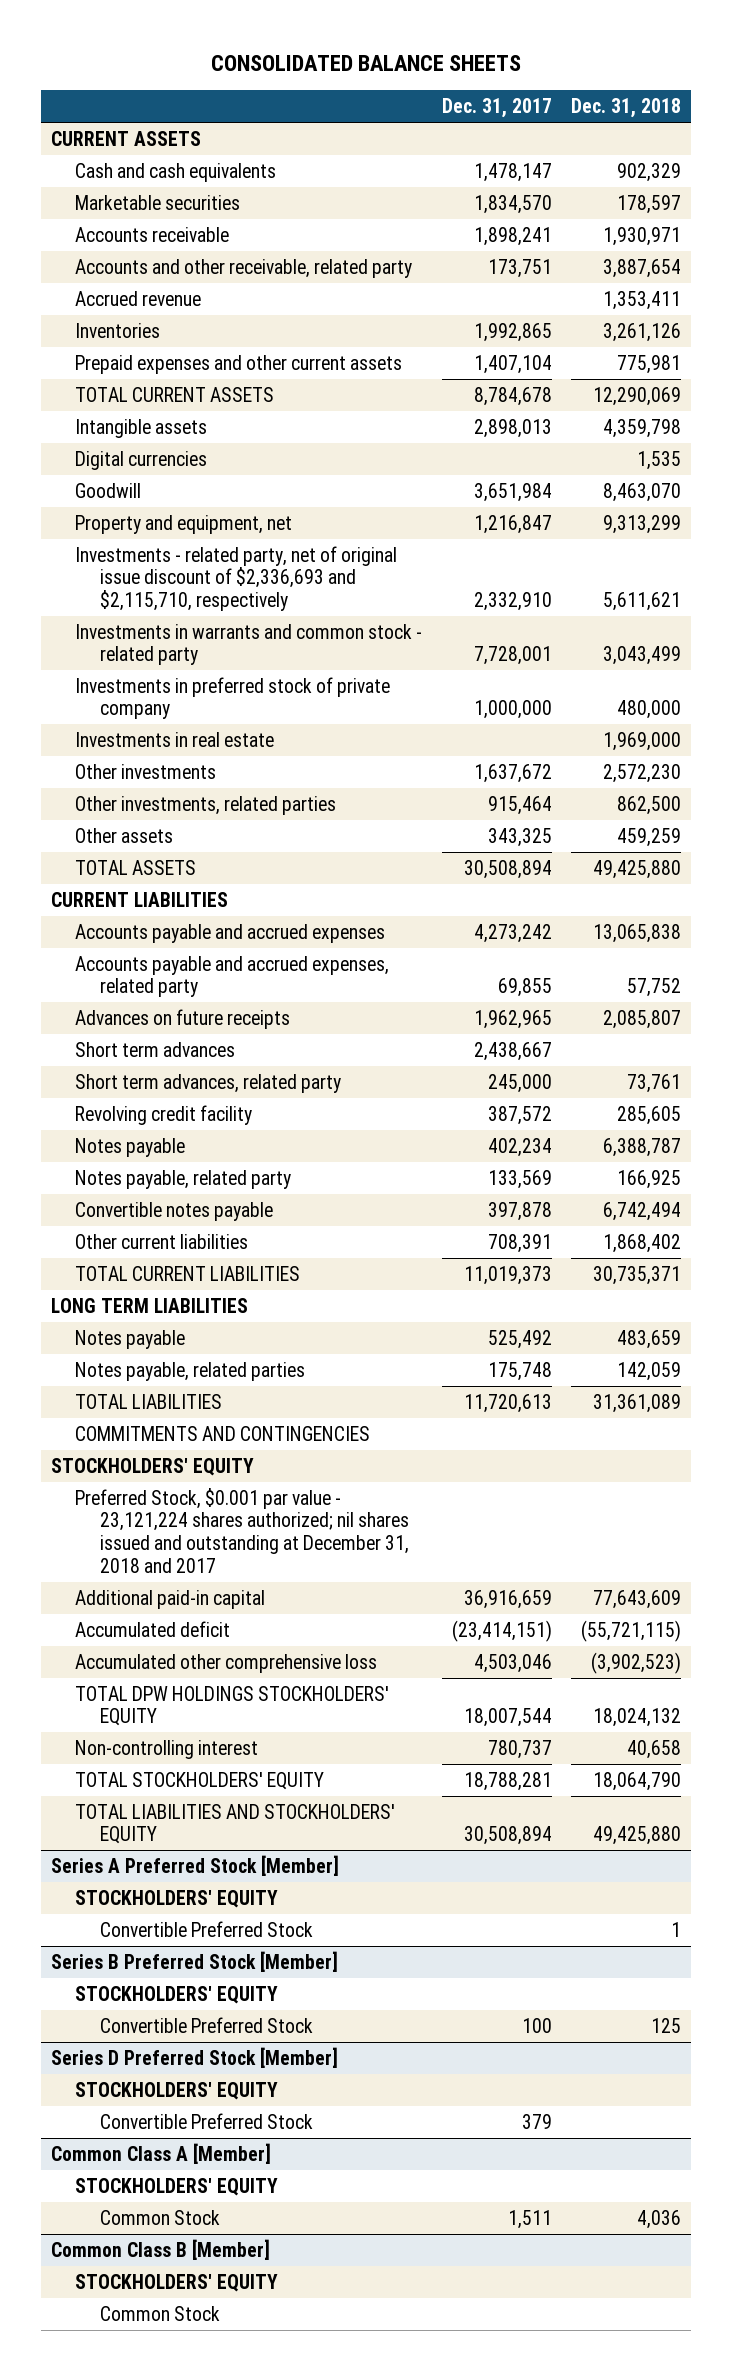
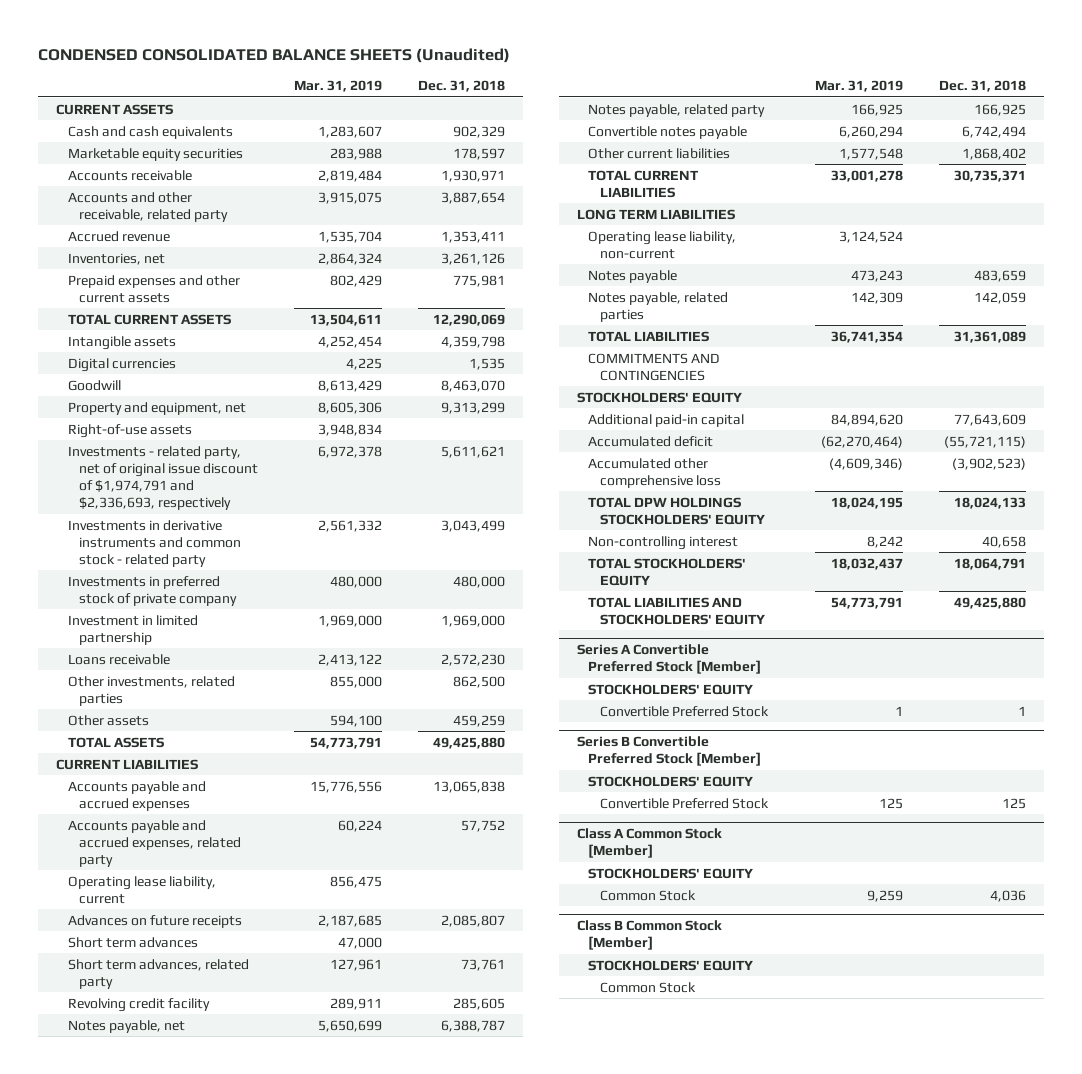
- CONSOLIDATED BALANCE SHEETS
+ CONDENSED CONSOLIDATED BALANCE SHEETS (Unaudited)
- | Dec. 31, 2017 | Dec. 31, 2018
+ | Mar. 31, 2019 | Dec. 31, 2018
- Marketable securities | 1,834,570 | 178,597
+ Marketable equity securities | 283,988 | 178,597
- Inventories | 1,992,865 | 3,261,126
+ Inventories, net | 2,864,324 | 3,261,126
- Investments - related party, net of original issue discount of $2,336,693 and $2,115,710, respectively | 2,332,910 | 5,611,621
- Investments in warrants and common stock - related party | 7,728,001 | 3,043,499
+ Right-of-use assets | 3,948,834 |
+ Investments - related party, net of original issue discount of $1,974,791 and $2,336,693, respectively | 6,972,378 | 5,611,621
+ Investments in derivative instruments and common stock - related party | 2,561,332 | 3,043,499
- Investments in real estate | | 1,969,000
- Other investments | 1,637,672 | 2,572,230
+ Investment in limited partnership | 1,969,000 | 1,969,000
+ Loans receivable | 2,413,122 | 2,572,230
+ Operating lease liability, current | 856,475 |
- Notes payable | 402,234 | 6,388,787
+ Notes payable, net | 5,650,699 | 6,388,787
+ Operating lease liability, non-current | 3,124,524 |
- Preferred Stock, $0.001 par value - 23,121,224 shares authorized; nil shares issued and outstanding at December 31, 2018 and 2017
- TOTAL DPW HOLDINGS STOCKHOLDERS' EQUITY | 18,007,544 | 18,024,132
+ TOTAL DPW HOLDINGS STOCKHOLDERS' EQUITY | 18,024,195 | 18,024,133
- TOTAL STOCKHOLDERS' EQUITY | 18,788,281 | 18,064,790
+ TOTAL STOCKHOLDERS' EQUITY | 18,032,437 | 18,064,791
- Series A Preferred Stock [Member]
+ Series A Convertible Preferred Stock [Member]
- Series B Preferred Stock [Member]
+ Series B Convertible Preferred Stock [Member]
- Series D Preferred Stock [Member]
- STOCKHOLDERS' EQUITY
- Convertible Preferred Stock | 379 |
- Common Class A [Member]
+ Class A Common Stock [Member]
- Common Class B [Member]
+ Class B Common Stock [Member]

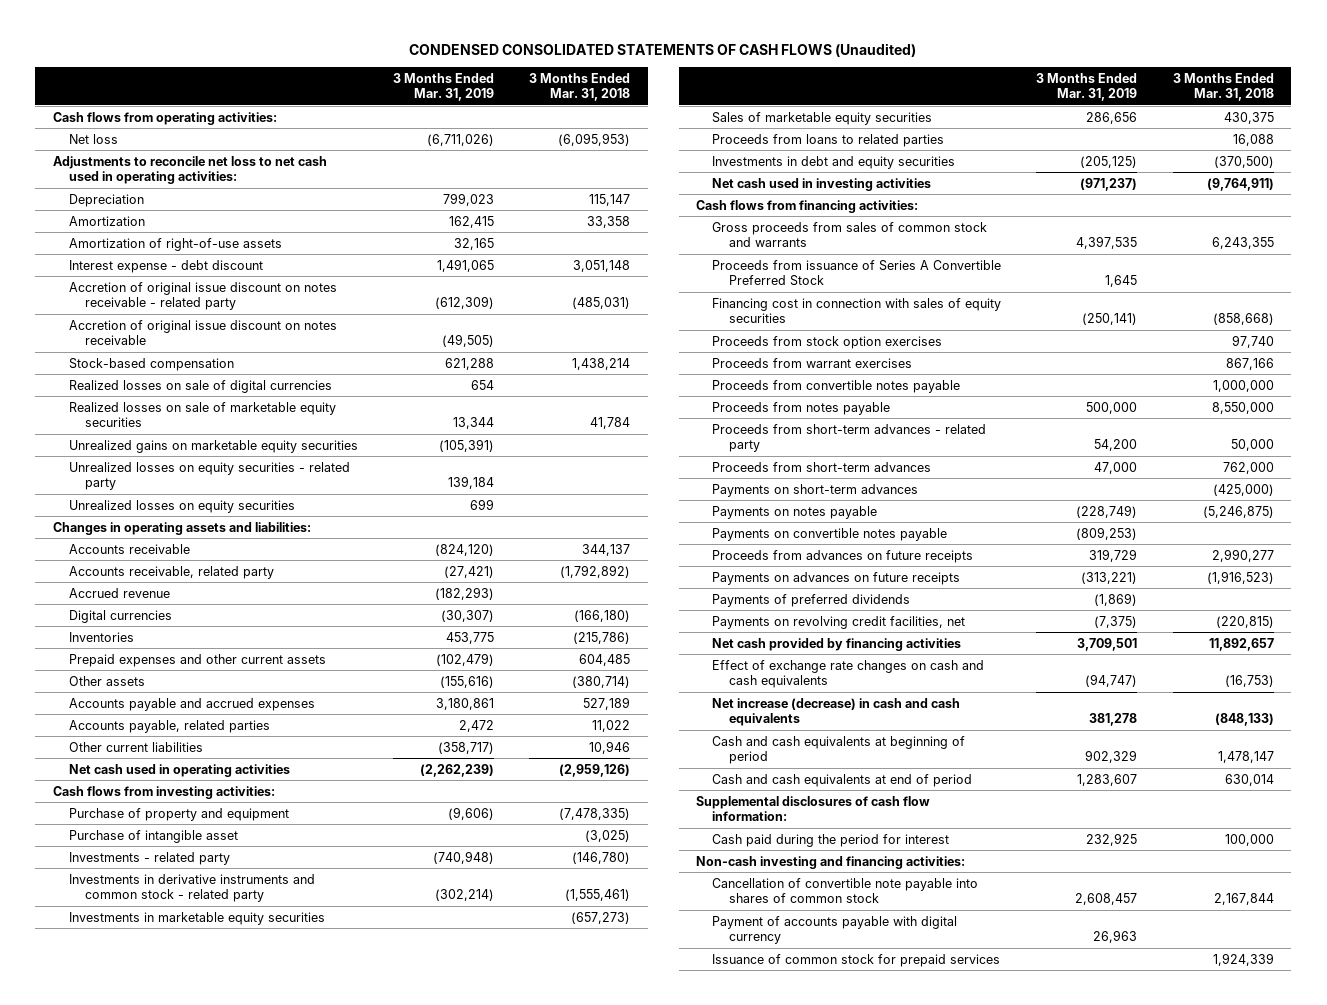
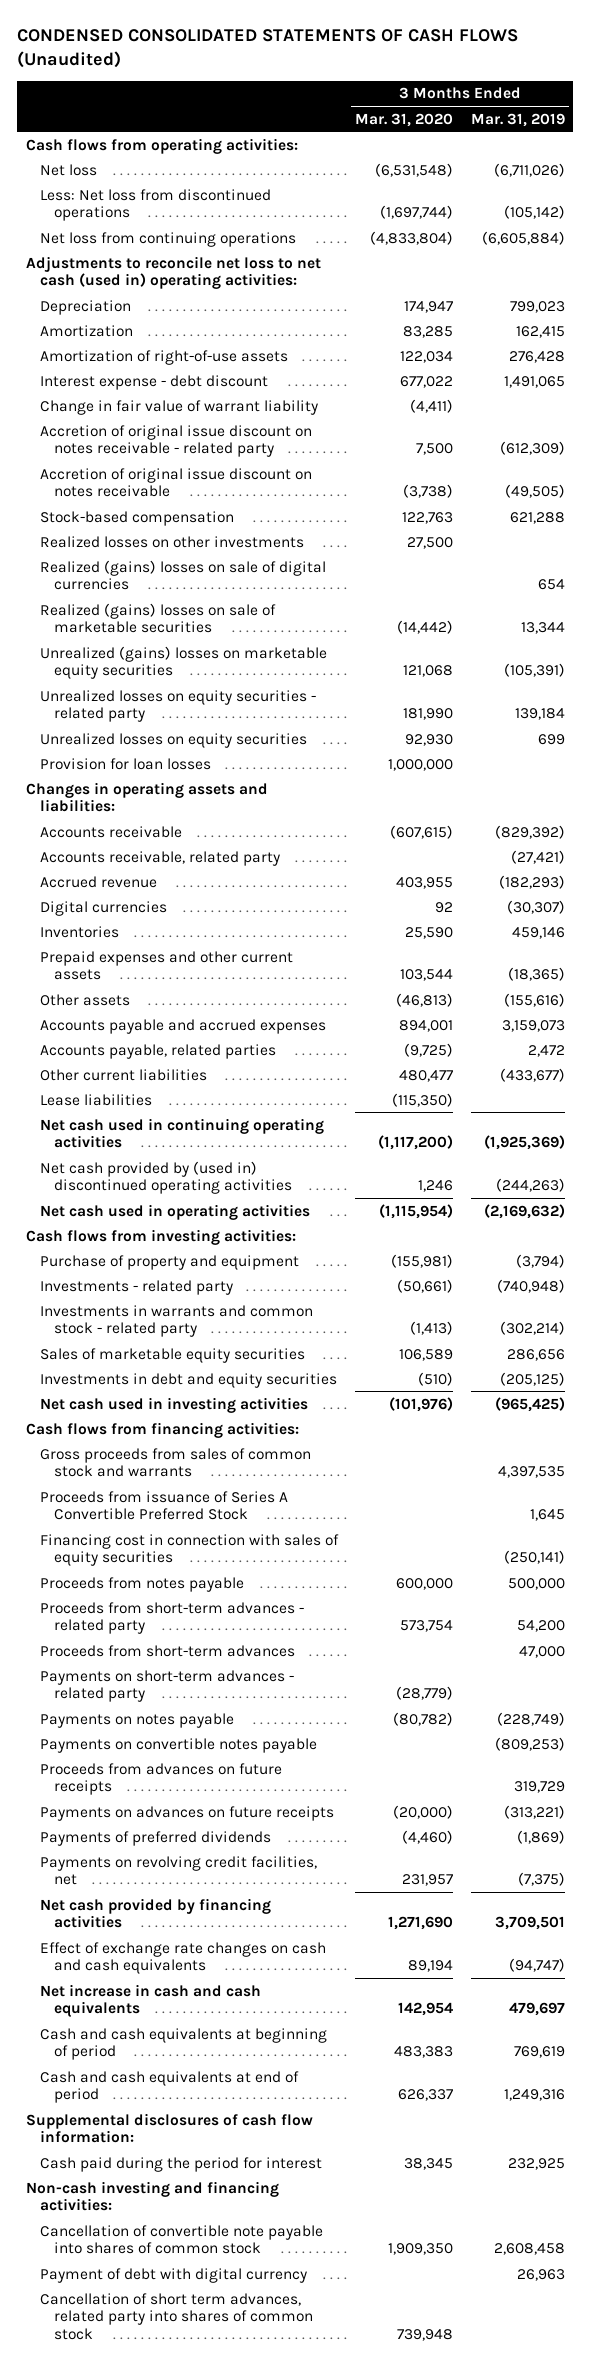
- | 3 Months Ended Mar. 31, 2019 | 3 Months Ended Mar. 31, 2018
+ | 3 Months Ended Mar. 31, 2020 | 3 Months Ended Mar. 31, 2019
- Adjustments to reconcile net loss to net cash used in operating activities:
+ Less: Net loss from discontinued operations | (1,697,744) | (105,142)
+ Net loss from continuing operations | (4,833,804) | (6,605,884)
+ Adjustments to reconcile net loss to net cash (used in) operating activities:
- Amortization of right-of-use assets | 32,165 |
+ Amortization of right-of-use assets | 122,034 | 276,428
+ Change in fair value of warrant liability | (4,411) |
- Realized losses on sale of digital currencies | 654 |
- Realized losses on sale of marketable equity securities | 13,344 | 41,784
- Unrealized gains on marketable equity securities | (105,391) |
+ Realized losses on other investments | 27,500 |
+ Realized (gains) losses on sale of digital currencies | | 654
+ Realized (gains) losses on sale of marketable securities | (14,442) | 13,344
+ Unrealized (gains) losses on marketable equity securities | 121,068 | (105,391)
+ Provision for loan losses | 1,000,000 |
- Accounts receivable | (824,120) | 344,137
+ Accounts receivable | (607,615) | (829,392)
- Inventories | 453,775 | (215,786)
- Prepaid expenses and other current assets | (102,479) | 604,485
+ Inventories | 25,590 | 459,146
+ Prepaid expenses and other current assets | 103,544 | (18,365)
- Accounts payable and accrued expenses | 3,180,861 | 527,189
+ Accounts payable and accrued expenses | 894,001 | 3,159,073
- Other current liabilities | (358,717) | 10,946
- Net cash used in operating activities | (2,262,239) | (2,959,126)
+ Other current liabilities | 480,477 | (433,677)
+ Lease liabilities | (115,350) |
+ Net cash used in continuing operating activities | (1,117,200) | (1,925,369)
+ Net cash provided by (used in) discontinued operating activities | 1,246 | (244,263)
+ Net cash used in operating activities | (1,115,954) | (2,169,632)
- Purchase of property and equipment | (9,606) | (7,478,335)
- Purchase of intangible asset | | (3,025)
+ Purchase of property and equipment | (155,981) | (3,794)
- Investments in derivative instruments and common stock - related party | (302,214) | (1,555,461)
- Investments in marketable equity securities | | (657,273)
+ Investments in warrants and common stock - related party | (1,413) | (302,214)
- Proceeds from loans to related parties | | 16,088
- Net cash used in investing activities | (971,237) | (9,764,911)
+ Net cash used in investing activities | (101,976) | (965,425)
- Proceeds from stock option exercises | | 97,740
- Proceeds from warrant exercises | | 867,166
- Proceeds from convertible notes payable | | 1,000,000
- Payments on short-term advances | | (425,000)
+ Payments on short-term advances - related party | (28,779) |
- Net increase (decrease) in cash and cash equivalents | 381,278 | (848,133)
- Cash and cash equivalents at beginning of period | 902,329 | 1,478,147
- Cash and cash equivalents at end of period | 1,283,607 | 630,014
+ Net increase in cash and cash equivalents | 142,954 | 479,697
+ Cash and cash equivalents at beginning of period | 483,383 | 769,619
+ Cash and cash equivalents at end of period | 626,337 | 1,249,316
- Cancellation of convertible note payable into shares of common stock | 2,608,457 | 2,167,844
- Payment of accounts payable with digital currency | 26,963 |
- Issuance of common stock for prepaid services | | 1,924,339
+ Cancellation of convertible note payable into shares of common stock | 1,909,350 | 2,608,458
+ Payment of debt with digital currency | | 26,963
+ Cancellation of short term advances, related party into shares of common stock | 739,948 |

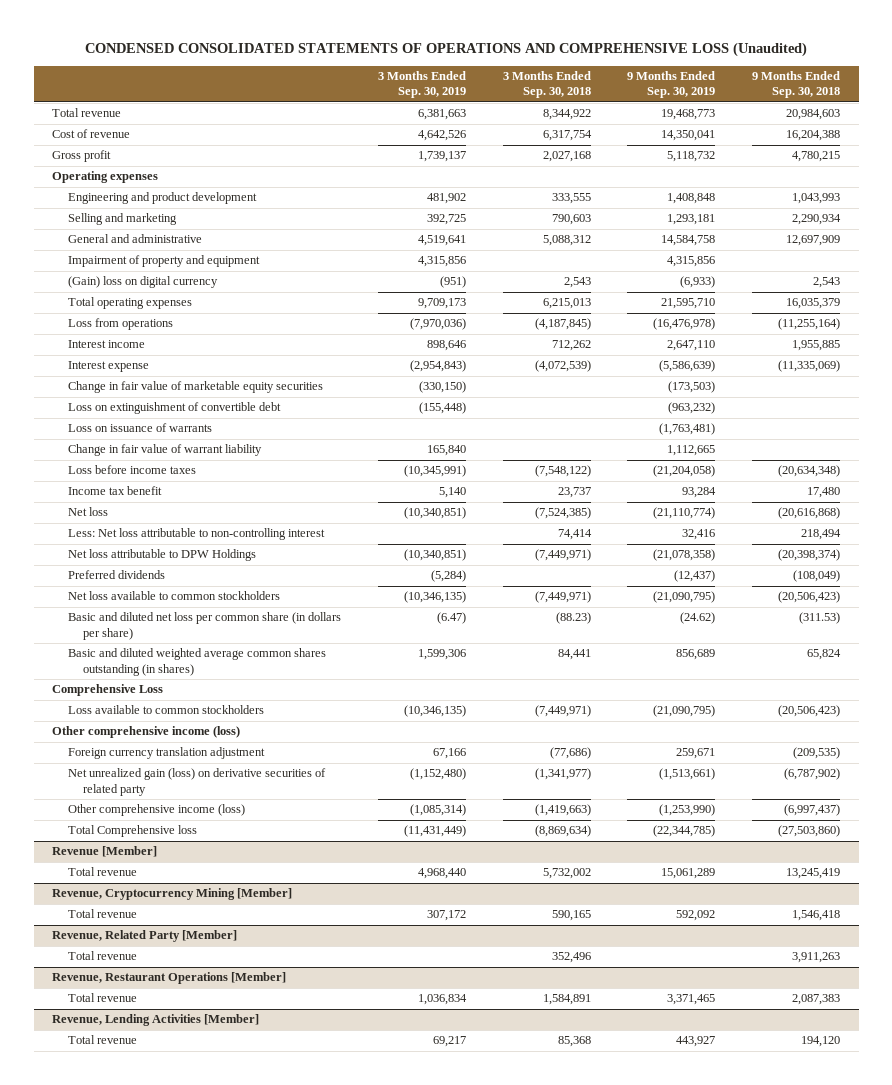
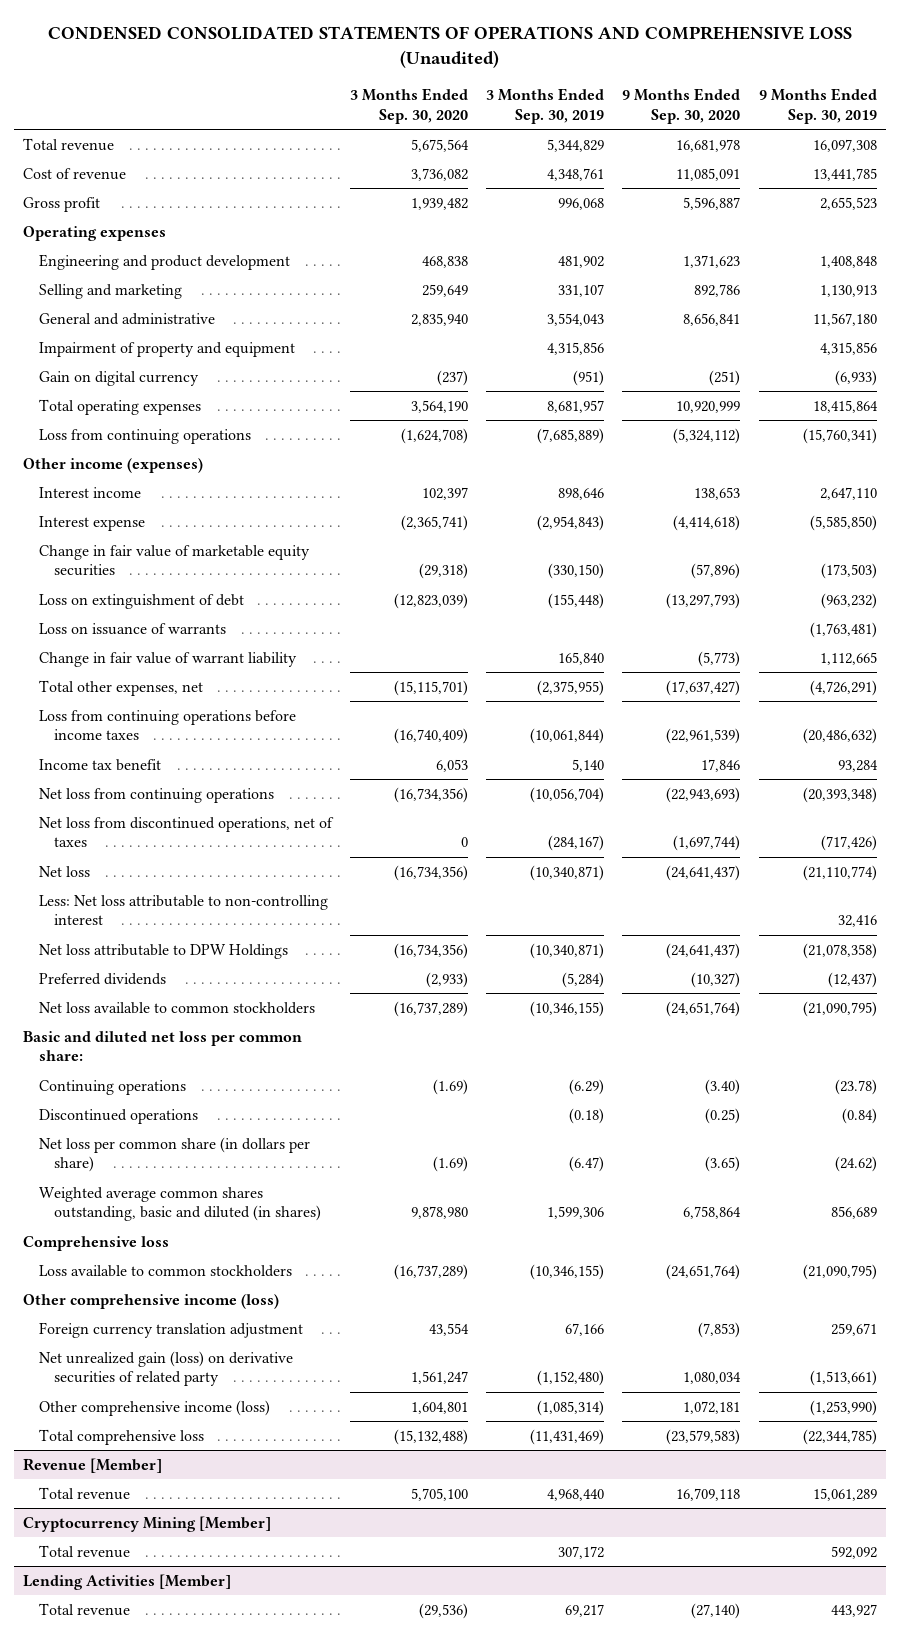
- | 3 Months Ended Sep. 30, 2019 | 3 Months Ended Sep. 30, 2018 | 9 Months Ended Sep. 30, 2019 | 9 Months Ended Sep. 30, 2018
+ | 3 Months Ended Sep. 30, 2020 | 3 Months Ended Sep. 30, 2019 | 9 Months Ended Sep. 30, 2020 | 9 Months Ended Sep. 30, 2019
- Total revenue | 6,381,663 | 8,344,922 | 19,468,773 | 20,984,603
- Cost of revenue | 4,642,526 | 6,317,754 | 14,350,041 | 16,204,388
- Gross profit | 1,739,137 | 2,027,168 | 5,118,732 | 4,780,215
+ Total revenue | 5,675,564 | 5,344,829 | 16,681,978 | 16,097,308
+ Cost of revenue | 3,736,082 | 4,348,761 | 11,085,091 | 13,441,785
+ Gross profit | 1,939,482 | 996,068 | 5,596,887 | 2,655,523
- Selling and marketing | 392,725 | 790,603 | 1,293,181 | 2,290,934
- General and administrative | 4,519,641 | 5,088,312 | 14,584,758 | 12,697,909
+ Selling and marketing | 259,649 | 331,107 | 892,786 | 1,130,913
+ General and administrative | 2,835,940 | 3,554,043 | 8,656,841 | 11,567,180
- (Gain) loss on digital currency | (951) | 2,543 | (6,933) | 2,543
- Total operating expenses | 9,709,173 | 6,215,013 | 21,595,710 | 16,035,379
- Loss from operations | (7,970,036) | (4,187,845) | (16,476,978) | (11,255,164)
+ Gain on digital currency | (237) | (951) | (251) | (6,933)
+ Total operating expenses | 3,564,190 | 8,681,957 | 10,920,999 | 18,415,864
+ Loss from continuing operations | (1,624,708) | (7,685,889) | (5,324,112) | (15,760,341)
+ Other income (expenses)
- Interest expense | (2,954,843) | (4,072,539) | (5,586,639) | (11,335,069)
+ Interest expense | (2,365,741) | (2,954,843) | (4,414,618) | (5,585,850)
- Loss on extinguishment of convertible debt | (155,448) | | (963,232) |
+ Loss on extinguishment of debt | (12,823,039) | (155,448) | (13,297,793) | (963,232)
- Loss before income taxes | (10,345,991) | (7,548,122) | (21,204,058) | (20,634,348)
+ Total other expenses, net | (15,115,701) | (2,375,955) | (17,637,427) | (4,726,291)
+ Loss from continuing operations before income taxes | (16,740,409) | (10,061,844) | (22,961,539) | (20,486,632)
- Net loss | (10,340,851) | (7,524,385) | (21,110,774) | (20,616,868)
+ Net loss from continuing operations | (16,734,356) | (10,056,704) | (22,943,693) | (20,393,348)
+ Net loss from discontinued operations, net of taxes | 0 | (284,167) | (1,697,744) | (717,426)
+ Net loss | (16,734,356) | (10,340,871) | (24,641,437) | (21,110,774)
- Net loss attributable to DPW Holdings | (10,340,851) | (7,449,971) | (21,078,358) | (20,398,374)
+ Net loss attributable to DPW Holdings | (16,734,356) | (10,340,871) | (24,641,437) | (21,078,358)
- Net loss available to common stockholders | (10,346,135) | (7,449,971) | (21,090,795) | (20,506,423)
- Basic and diluted net loss per common share (in dollars per share) | (6.47) | (88.23) | (24.62) | (311.53)
- Basic and diluted weighted average common shares outstanding (in shares) | 1,599,306 | 84,441 | 856,689 | 65,824
- Comprehensive Loss
- Loss available to common stockholders | (10,346,135) | (7,449,971) | (21,090,795) | (20,506,423)
+ Net loss available to common stockholders | (16,737,289) | (10,346,155) | (24,651,764) | (21,090,795)
+ Basic and diluted net loss per common share:
+ Continuing operations | (1.69) | (6.29) | (3.40) | (23.78)
+ Discontinued operations | | (0.18) | (0.25) | (0.84)
+ Net loss per common share (in dollars per share) | (1.69) | (6.47) | (3.65) | (24.62)
+ Weighted average common shares outstanding, basic and diluted (in shares) | 9,878,980 | 1,599,306 | 6,758,864 | 856,689
+ Comprehensive loss
+ Loss available to common stockholders | (16,737,289) | (10,346,155) | (24,651,764) | (21,090,795)
- Total Comprehensive loss | (11,431,449) | (8,869,634) | (22,344,785) | (27,503,860)
+ Total comprehensive loss | (15,132,488) | (11,431,469) | (23,579,583) | (22,344,785)
- Revenue, Cryptocurrency Mining [Member]
+ Cryptocurrency Mining [Member]
- Revenue, Related Party [Member]
- Total revenue | | 352,496 | | 3,911,263
- Revenue, Restaurant Operations [Member]
- Total revenue | 1,036,834 | 1,584,891 | 3,371,465 | 2,087,383
- Revenue, Lending Activities [Member]
+ Lending Activities [Member]

